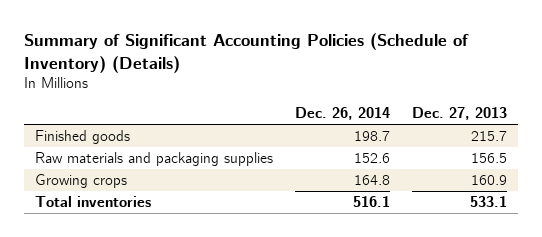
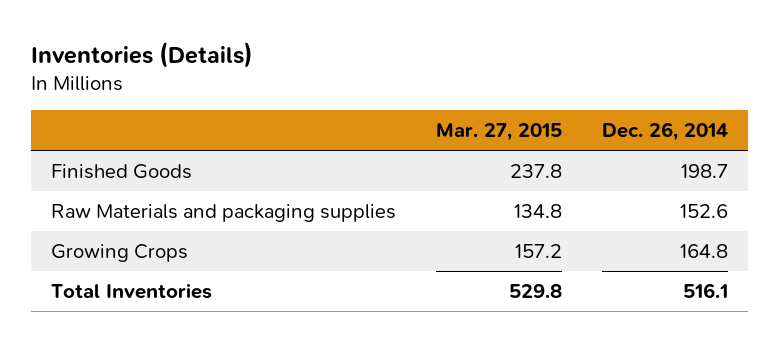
- Summary of Significant Accounting Policies (Schedule of Inventory) (Details)
+ Inventories (Details)
- | Dec. 26, 2014 | Dec. 27, 2013
+ | Mar. 27, 2015 | Dec. 26, 2014
- Finished goods | 198.7 | 215.7
- Raw materials and packaging supplies | 152.6 | 156.5
- Growing crops | 164.8 | 160.9
- Total inventories | 516.1 | 533.1
+ Finished Goods | 237.8 | 198.7
+ Raw Materials and packaging supplies | 134.8 | 152.6
+ Growing Crops | 157.2 | 164.8
+ Total Inventories | 529.8 | 516.1

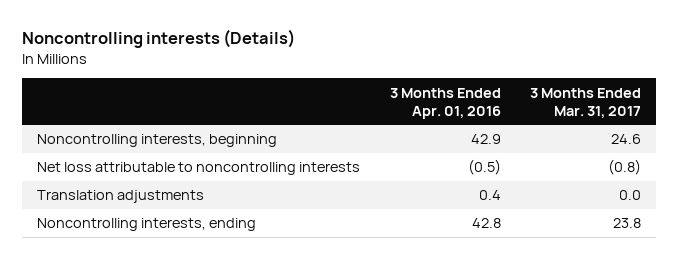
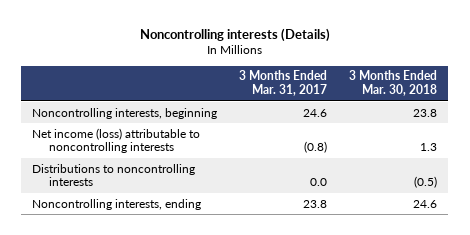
- | 3 Months Ended Apr. 01, 2016 | 3 Months Ended Mar. 31, 2017
+ | 3 Months Ended Mar. 31, 2017 | 3 Months Ended Mar. 30, 2018
- Net loss attributable to noncontrolling interests | (0.5) | (0.8)
- Translation adjustments | 0.4 | 0.0
+ Net income (loss) attributable to noncontrolling interests | (0.8) | 1.3
+ Distributions to noncontrolling interests | 0.0 | (0.5)

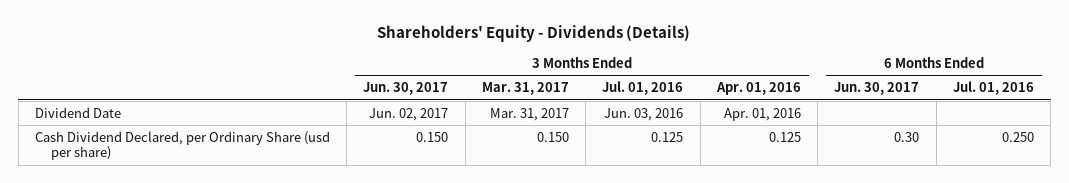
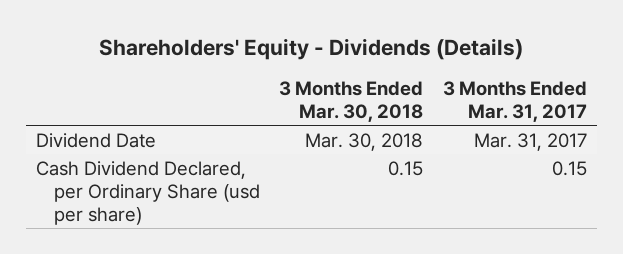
- | 3 Months Ended Jun. 30, 2017 | 3 Months Ended Mar. 31, 2017 | 3 Months Ended Jul. 01, 2016 | 3 Months Ended Apr. 01, 2016 | 6 Months Ended Jun. 30, 2017 | 6 Months Ended Jul. 01, 2016
+ | 3 Months Ended Mar. 30, 2018 | 3 Months Ended Mar. 31, 2017
- Cash Dividend Declared, per Ordinary Share (usd per share) | 0.150 | 0.150 | 0.125 | 0.125 | 0.30 | 0.250
+ Cash Dividend Declared, per Ordinary Share (usd per share) | 0.15 | 0.15

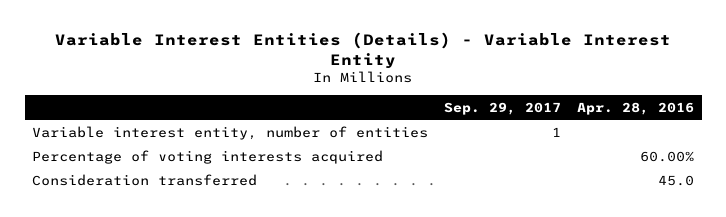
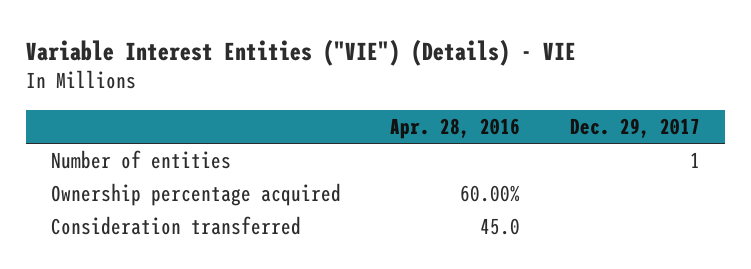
- Variable Interest Entities (Details) - Variable Interest Entity
+ Variable Interest Entities ("VIE") (Details) - VIE
- | Sep. 29, 2017 | Apr. 28, 2016
+ | Apr. 28, 2016 | Dec. 29, 2017
- Variable interest entity, number of entities | 1 |
- Percentage of voting interests acquired | | 60.00%
+ Number of entities | | 1
+ Ownership percentage acquired | 60.00% |

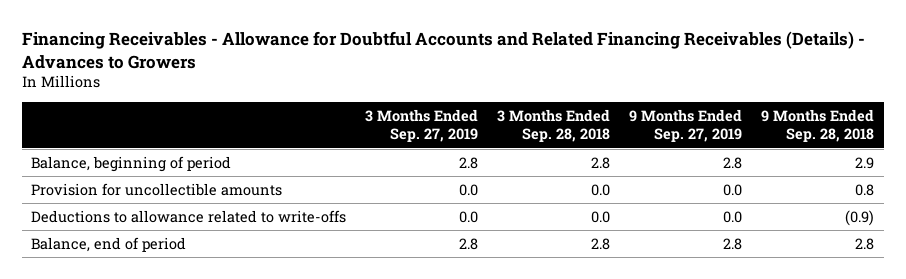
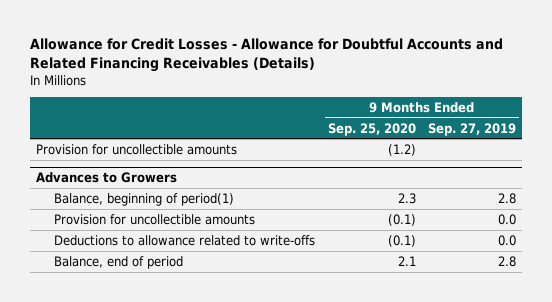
- Financing Receivables - Allowance for Doubtful Accounts and Related Financing Receivables (Details) - Advances to Growers
+ Allowance for Credit Losses - Allowance for Doubtful Accounts and Related Financing Receivables (Details)
- | 3 Months Ended Sep. 27, 2019 | 3 Months Ended Sep. 28, 2018 | 9 Months Ended Sep. 27, 2019 | 9 Months Ended Sep. 28, 2018
+ | 9 Months Ended Sep. 25, 2020 | 9 Months Ended Sep. 27, 2019
- Balance, beginning of period | 2.8 | 2.8 | 2.8 | 2.9
+ Provision for uncollectible amounts | (1.2) |
+ Advances to Growers
+ Balance, beginning of period(1) | 2.3 | 2.8

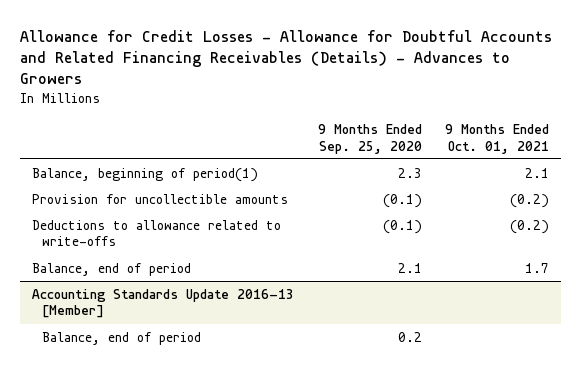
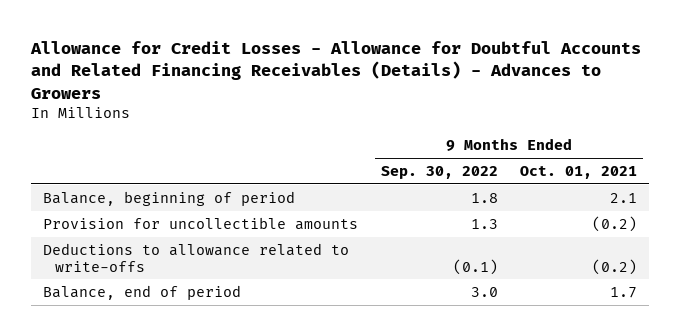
- | 9 Months Ended Sep. 25, 2020 | 9 Months Ended Oct. 01, 2021
+ | 9 Months Ended Sep. 30, 2022 | 9 Months Ended Oct. 01, 2021
- Balance, beginning of period(1) | 2.3 | 2.1
+ Balance, beginning of period | 1.8 | 2.1
- Accounting Standards Update 2016-13 [Member]
- Balance, end of period | 0.2 |

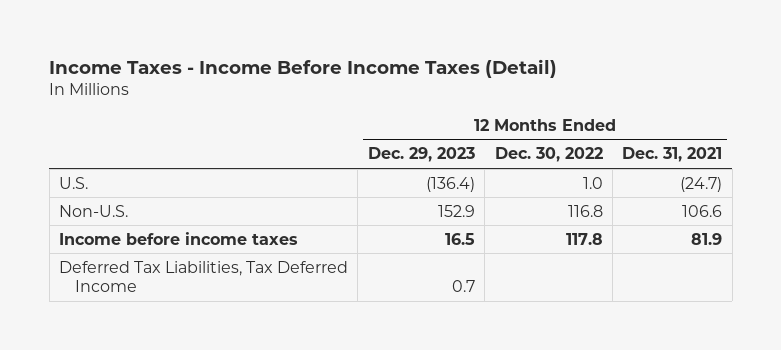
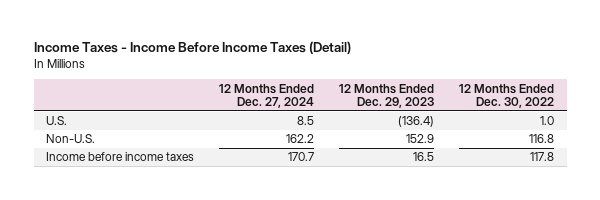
- | 12 Months Ended Dec. 29, 2023 | 12 Months Ended Dec. 30, 2022 | 12 Months Ended Dec. 31, 2021
+ | 12 Months Ended Dec. 27, 2024 | 12 Months Ended Dec. 29, 2023 | 12 Months Ended Dec. 30, 2022
- Deferred Tax Liabilities, Tax Deferred Income | 0.7 | |

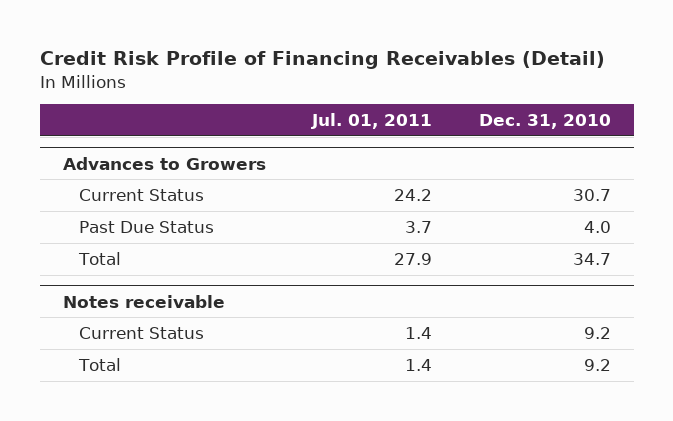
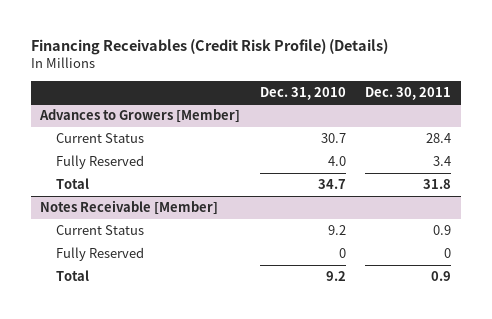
- Credit Risk Profile of Financing Receivables (Detail)
+ Financing Receivables (Credit Risk Profile) (Details)
- | Jul. 01, 2011 | Dec. 31, 2010
+ | Dec. 31, 2010 | Dec. 30, 2011
- Advances to Growers
+ Advances to Growers [Member]
- Past Due Status | 3.7 | 4.0
+ Fully Reserved | 4.0 | 3.4
- Notes receivable
+ Notes Receivable [Member]
+ Fully Reserved | 0 | 0

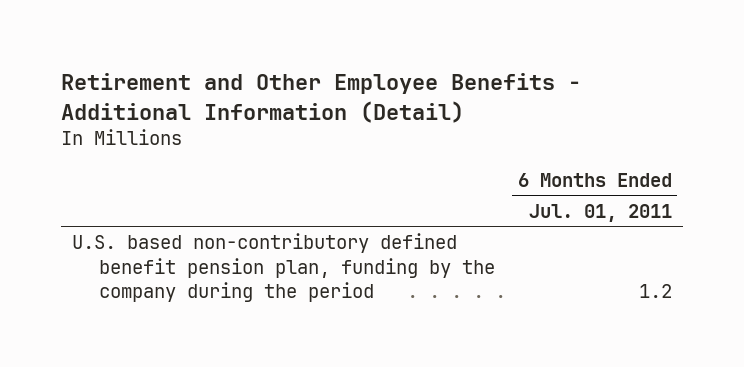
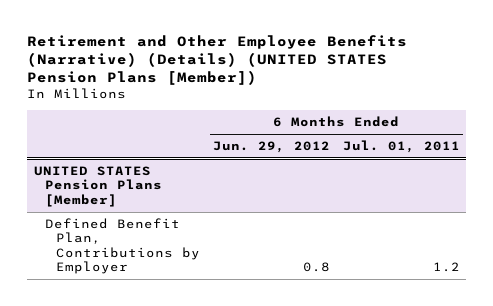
- Retirement and Other Employee Benefits - Additional Information (Detail)
+ Retirement and Other Employee Benefits (Narrative) (Details) (UNITED STATES Pension Plans [Member])
- | 6 Months Ended Jul. 01, 2011
+ | 6 Months Ended Jun. 29, 2012 | 6 Months Ended Jul. 01, 2011
- U.S. based non-contributory defined benefit pension plan, funding by the company during the period | 1.2
+ UNITED STATES Pension Plans [Member]
+ Defined Benefit Plan, Contributions by Employer | 0.8 | 1.2

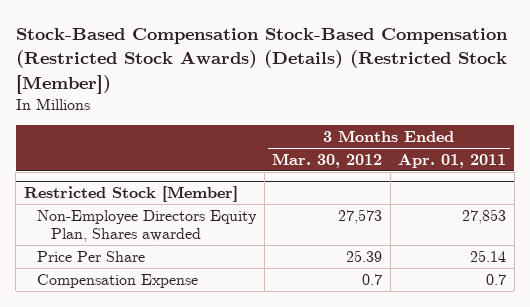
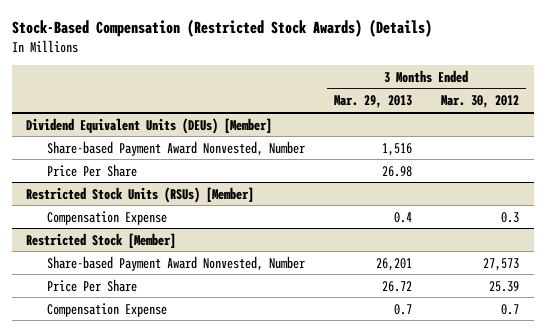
- Stock-Based Compensation Stock-Based Compensation (Restricted Stock Awards) (Details) (Restricted Stock [Member])
+ Stock-Based Compensation (Restricted Stock Awards) (Details)
- | 3 Months Ended Mar. 30, 2012 | 3 Months Ended Apr. 01, 2011
+ | 3 Months Ended Mar. 29, 2013 | 3 Months Ended Mar. 30, 2012
+ Dividend Equivalent Units (DEUs) [Member]
+ Share-based Payment Award Nonvested, Number | 1,516 |
+ Price Per Share | 26.98 |
+ Restricted Stock Units (RSUs) [Member]
+ Compensation Expense | 0.4 | 0.3
@ Restricted Stock [Member]
- Non-Employee Directors Equity Plan, Shares awarded | 27,573 | 27,853
+ Share-based Payment Award Nonvested, Number | 26,201 | 27,573

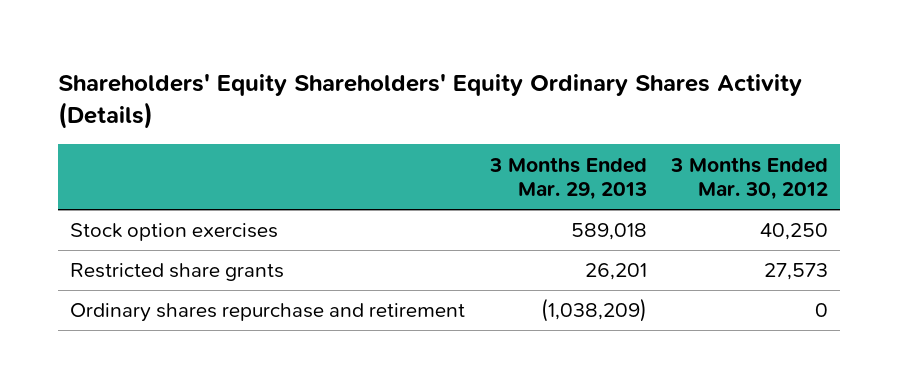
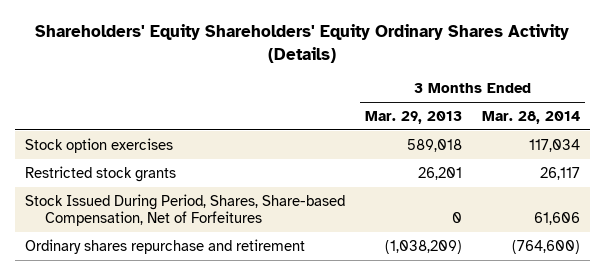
- | 3 Months Ended Mar. 29, 2013 | 3 Months Ended Mar. 30, 2012
+ | 3 Months Ended Mar. 29, 2013 | 3 Months Ended Mar. 28, 2014
- Restricted share grants | 26,201 | 27,573
+ Restricted stock grants | 26,201 | 26,117
+ Stock Issued During Period, Shares, Share-based Compensation, Net of Forfeitures | 0 | 61,606

